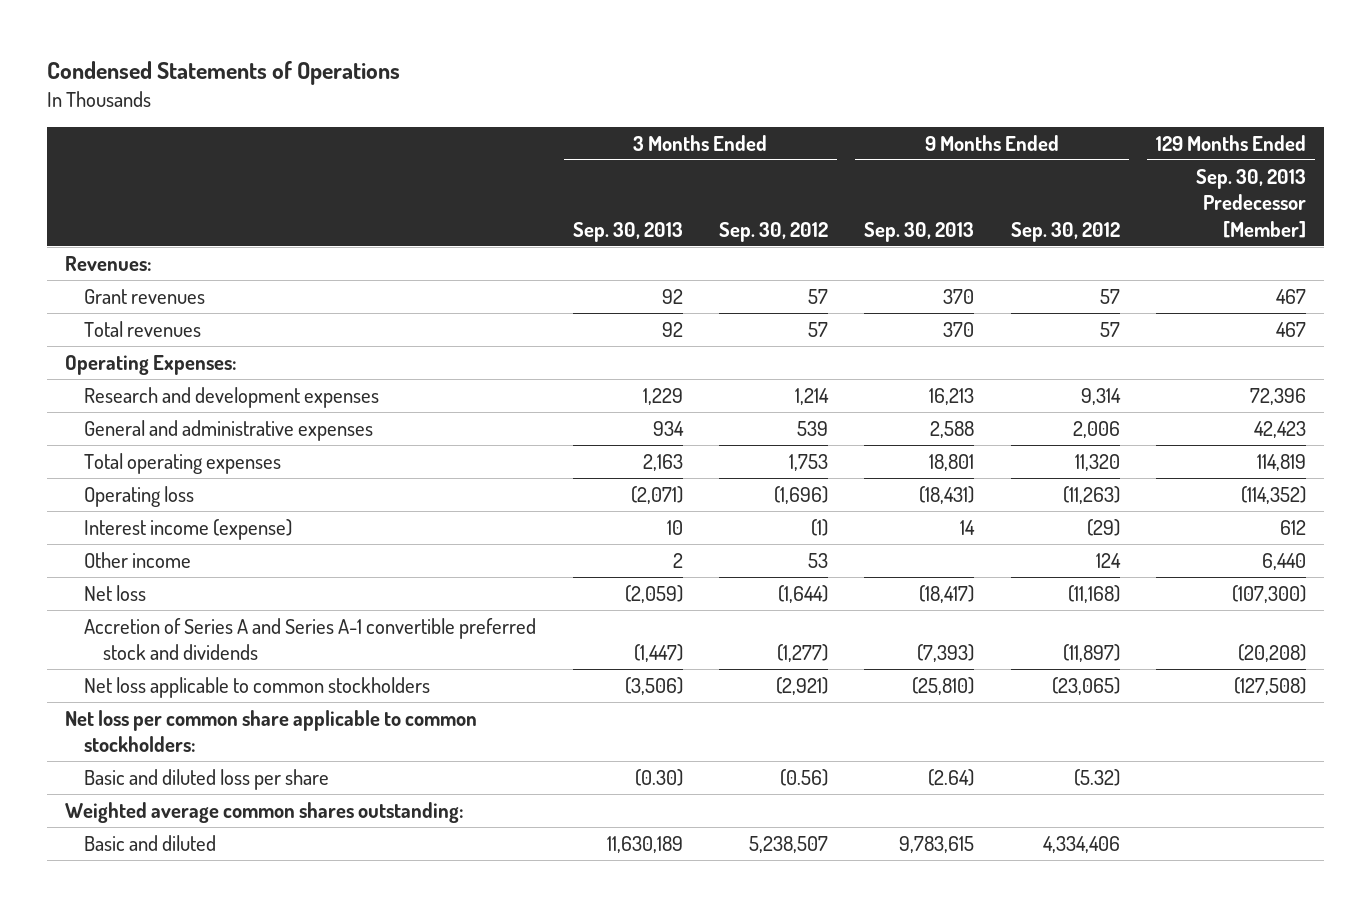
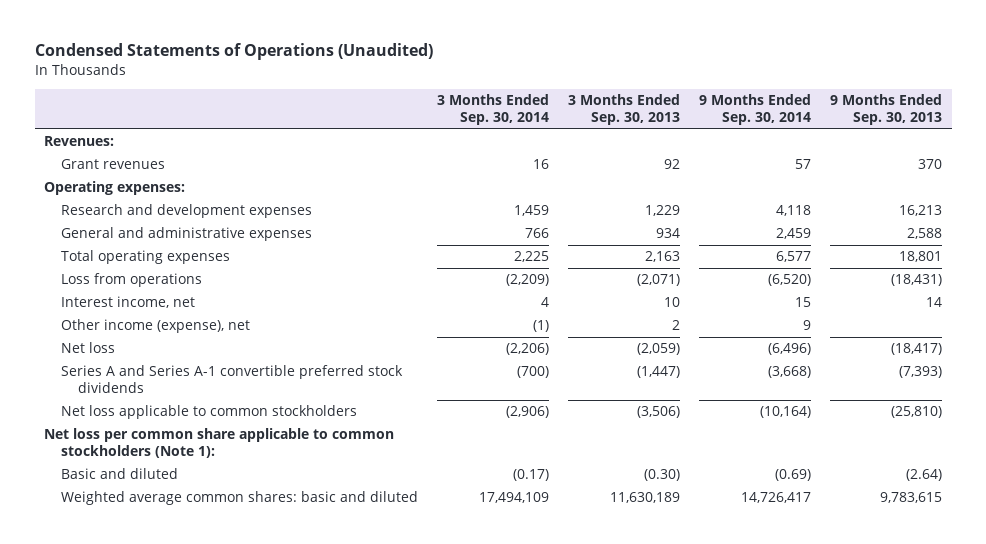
- Condensed Statements of Operations
+ Condensed Statements of Operations (Unaudited)
- | 3 Months Ended Sep. 30, 2013 | 3 Months Ended Sep. 30, 2012 | 9 Months Ended Sep. 30, 2013 | 9 Months Ended Sep. 30, 2012 | 129 Months Ended Sep. 30, 2013 Predecessor [Member]
+ | 3 Months Ended Sep. 30, 2014 | 3 Months Ended Sep. 30, 2013 | 9 Months Ended Sep. 30, 2014 | 9 Months Ended Sep. 30, 2013
- Total revenues | 92 | 57 | 370 | 57 | 467
- Operating Expenses:
+ Operating expenses:
- Operating loss | (2,071) | (1,696) | (18,431) | (11,263) | (114,352)
- Interest income (expense) | 10 | (1) | 14 | (29) | 612
- Other income | 2 | 53 | | 124 | 6,440
+ Loss from operations | (2,209) | (2,071) | (6,520) | (18,431)
+ Interest income, net | 4 | 10 | 15 | 14
+ Other income (expense), net | (1) | 2 | 9 |
- Accretion of Series A and Series A-1 convertible preferred stock and dividends | (1,447) | (1,277) | (7,393) | (11,897) | (20,208)
+ Series A and Series A-1 convertible preferred stock dividends | (700) | (1,447) | (3,668) | (7,393)
- Net loss per common share applicable to common stockholders:
- Basic and diluted loss per share | (0.30) | (0.56) | (2.64) | (5.32) |
- Weighted average common shares outstanding:
- Basic and diluted | 11,630,189 | 5,238,507 | 9,783,615 | 4,334,406 |
+ Net loss per common share applicable to common stockholders (Note 1):
+ Basic and diluted | (0.17) | (0.30) | (0.69) | (2.64)
+ Weighted average common shares: basic and diluted | 17,494,109 | 11,630,189 | 14,726,417 | 9,783,615

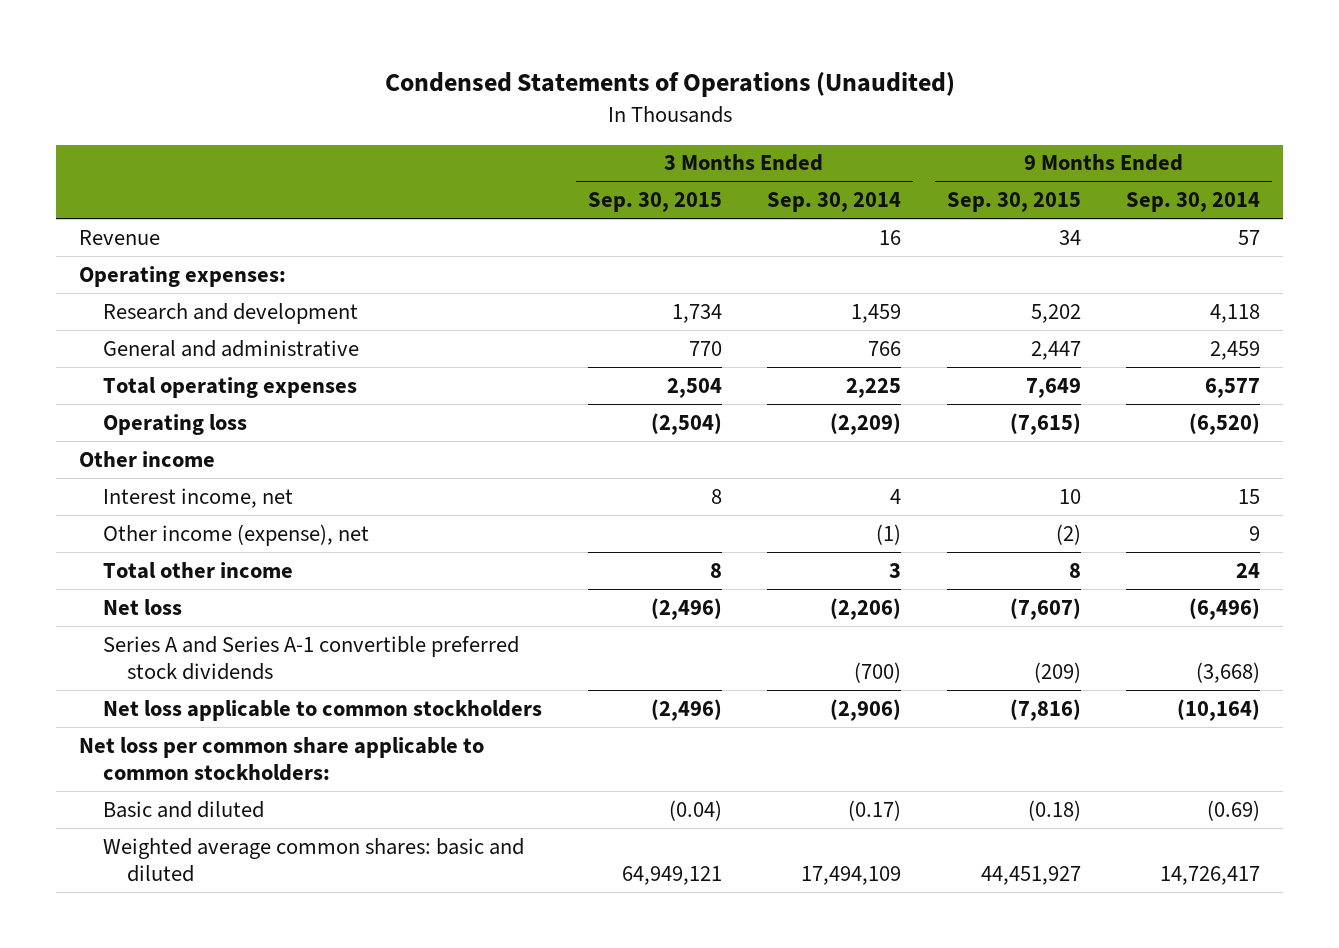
- | 3 Months Ended Sep. 30, 2014 | 3 Months Ended Sep. 30, 2013 | 9 Months Ended Sep. 30, 2014 | 9 Months Ended Sep. 30, 2013
+ | 3 Months Ended Sep. 30, 2015 | 3 Months Ended Sep. 30, 2014 | 9 Months Ended Sep. 30, 2015 | 9 Months Ended Sep. 30, 2014
- Revenues:
- Grant revenues | 16 | 92 | 57 | 370
+ Revenue | | 16 | 34 | 57
- Research and development expenses | 1,459 | 1,229 | 4,118 | 16,213
- General and administrative expenses | 766 | 934 | 2,459 | 2,588
+ Research and development | 1,734 | 1,459 | 5,202 | 4,118
+ General and administrative | 770 | 766 | 2,447 | 2,459
- Loss from operations | (2,209) | (2,071) | (6,520) | (18,431)
+ Operating loss | (2,504) | (2,209) | (7,615) | (6,520)
+ Other income
+ Total other income | 8 | 3 | 8 | 24
- Net loss per common share applicable to common stockholders (Note 1):
+ Net loss per common share applicable to common stockholders:

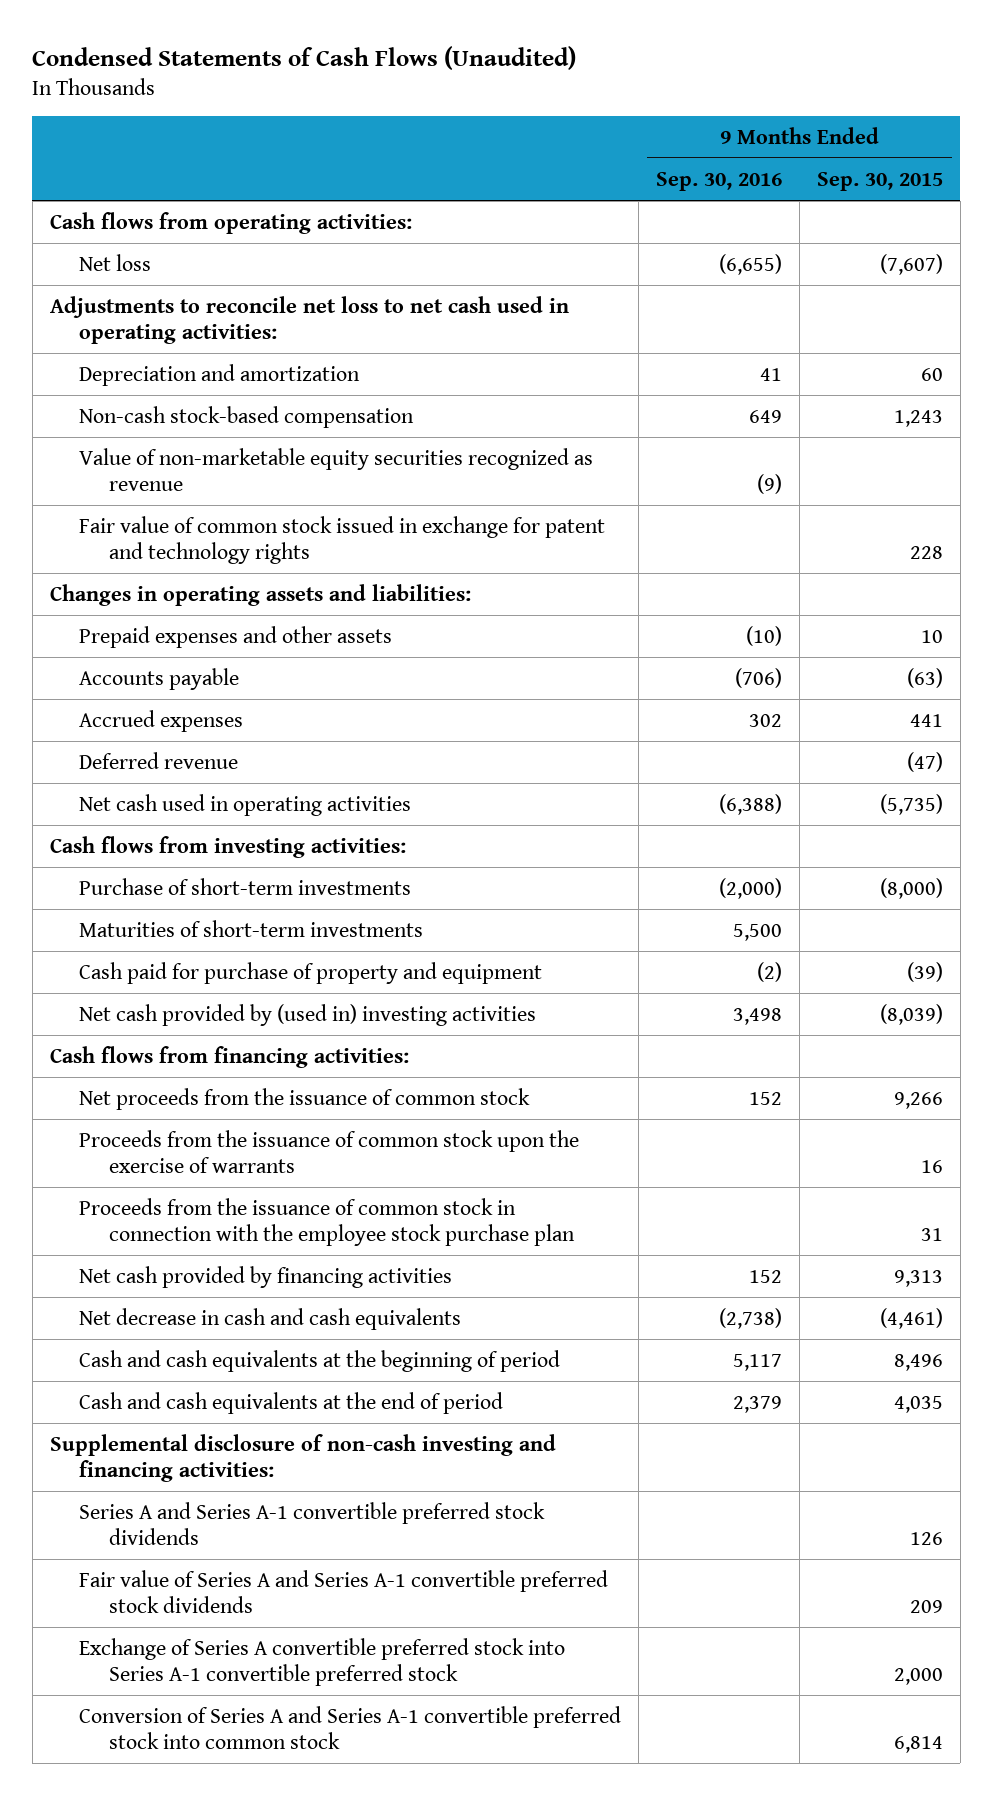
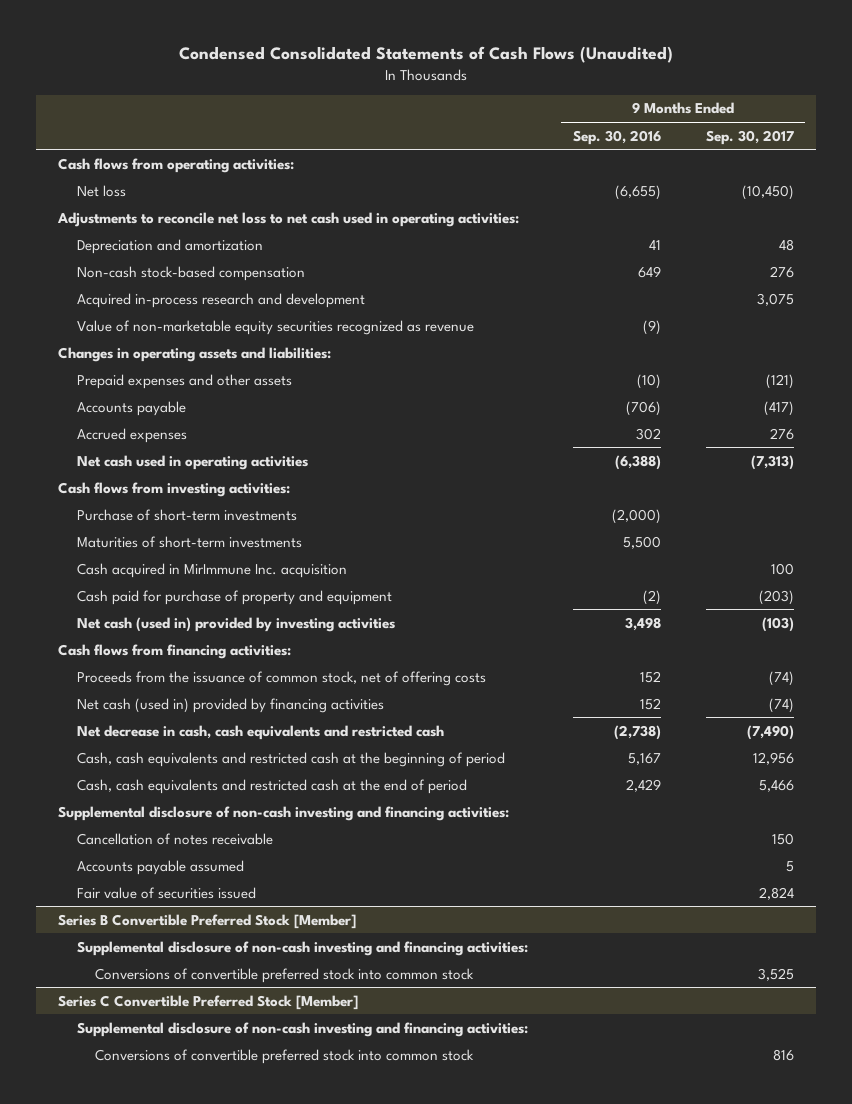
- Condensed Statements of Cash Flows (Unaudited)
+ Condensed Consolidated Statements of Cash Flows (Unaudited)
- | 9 Months Ended Sep. 30, 2016 | 9 Months Ended Sep. 30, 2015
+ | 9 Months Ended Sep. 30, 2016 | 9 Months Ended Sep. 30, 2017
+ Acquired in-process research and development | | 3,075
- Fair value of common stock issued in exchange for patent and technology rights | | 228
- Deferred revenue | | (47)
+ Cash acquired in MirImmune Inc. acquisition | | 100
- Net cash provided by (used in) investing activities | 3,498 | (8,039)
+ Net cash (used in) provided by investing activities | 3,498 | (103)
- Net proceeds from the issuance of common stock | 152 | 9,266
- Proceeds from the issuance of common stock upon the exercise of warrants | | 16
- Proceeds from the issuance of common stock in connection with the employee stock purchase plan | | 31
- Net cash provided by financing activities | 152 | 9,313
- Net decrease in cash and cash equivalents | (2,738) | (4,461)
- Cash and cash equivalents at the beginning of period | 5,117 | 8,496
- Cash and cash equivalents at the end of period | 2,379 | 4,035
+ Proceeds from the issuance of common stock, net of offering costs | 152 | (74)
+ Net cash (used in) provided by financing activities | 152 | (74)
+ Net decrease in cash, cash equivalents and restricted cash | (2,738) | (7,490)
+ Cash, cash equivalents and restricted cash at the beginning of period | 5,167 | 12,956
+ Cash, cash equivalents and restricted cash at the end of period | 2,429 | 5,466
- Series A and Series A-1 convertible preferred stock dividends | | 126
- Fair value of Series A and Series A-1 convertible preferred stock dividends | | 209
- Exchange of Series A convertible preferred stock into Series A-1 convertible preferred stock | | 2,000
- Conversion of Series A and Series A-1 convertible preferred stock into common stock | | 6,814
+ Cancellation of notes receivable | | 150
+ Accounts payable assumed | | 5
+ Fair value of securities issued | | 2,824
+ Series B Convertible Preferred Stock [Member]
+ Supplemental disclosure of non-cash investing and financing activities:
+ Conversions of convertible preferred stock into common stock | | 3,525
+ Series C Convertible Preferred Stock [Member]
+ Supplemental disclosure of non-cash investing and financing activities:
+ Conversions of convertible preferred stock into common stock | | 816

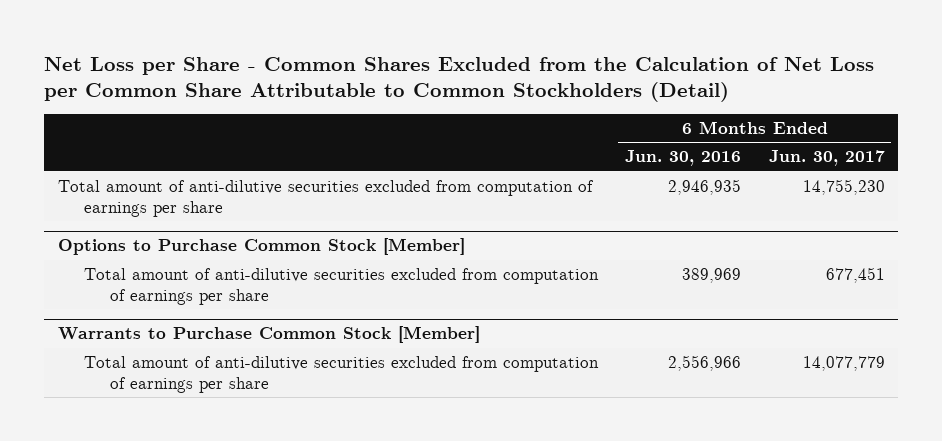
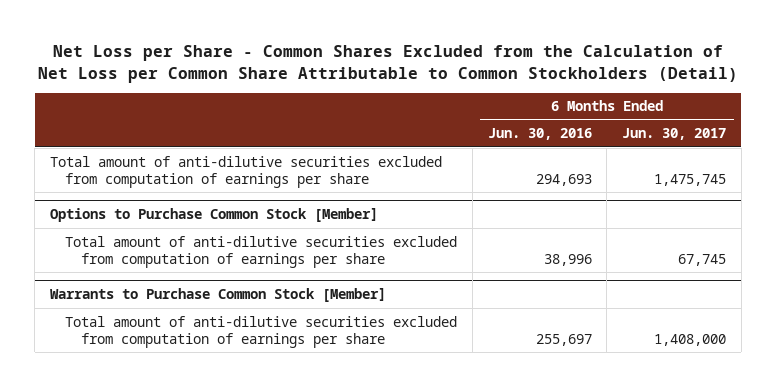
- Total amount of anti-dilutive securities excluded from computation of earnings per share | 2,946,935 | 14,755,230
+ Total amount of anti-dilutive securities excluded from computation of earnings per share | 294,693 | 1,475,745
@ Options to Purchase Common Stock [Member]
- Total amount of anti-dilutive securities excluded from computation of earnings per share | 389,969 | 677,451
+ Total amount of anti-dilutive securities excluded from computation of earnings per share | 38,996 | 67,745
@ Warrants to Purchase Common Stock [Member]
- Total amount of anti-dilutive securities excluded from computation of earnings per share | 2,556,966 | 14,077,779
+ Total amount of anti-dilutive securities excluded from computation of earnings per share | 255,697 | 1,408,000

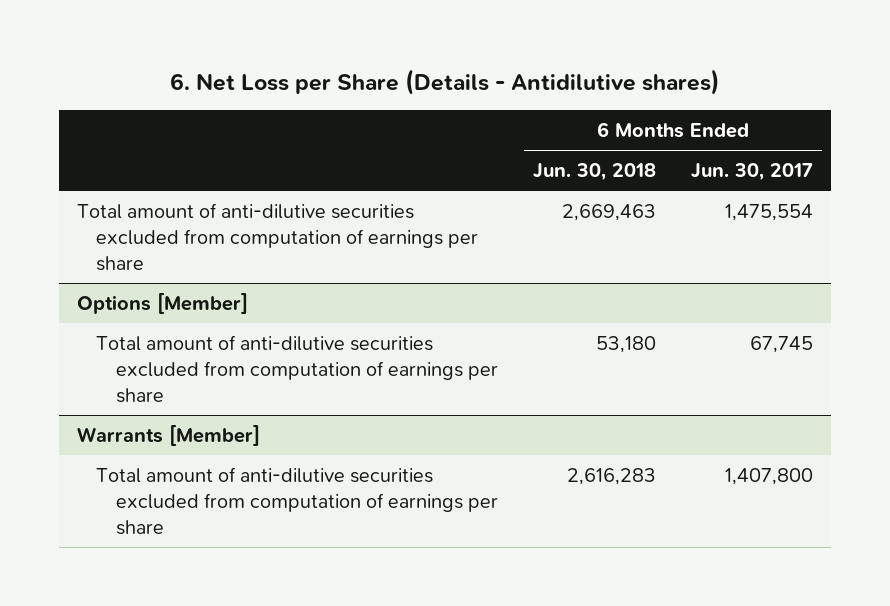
- Net Loss per Share - Common Shares Excluded from the Calculation of Net Loss per Common Share Attributable to Common Stockholders (Detail)
+ 6. Net Loss per Share (Details - Antidilutive shares)
- | 6 Months Ended Jun. 30, 2016 | 6 Months Ended Jun. 30, 2017
+ | 6 Months Ended Jun. 30, 2018 | 6 Months Ended Jun. 30, 2017
- Total amount of anti-dilutive securities excluded from computation of earnings per share | 294,693 | 1,475,745
- Options to Purchase Common Stock [Member]
+ Total amount of anti-dilutive securities excluded from computation of earnings per share | 2,669,463 | 1,475,554
+ Options [Member]
- Warrants to Purchase Common Stock [Member]
- Total amount of anti-dilutive securities excluded from computation of earnings per share | 255,697 | 1,408,000
+ Warrants [Member]
+ Total amount of anti-dilutive securities excluded from computation of earnings per share | 2,616,283 | 1,407,800

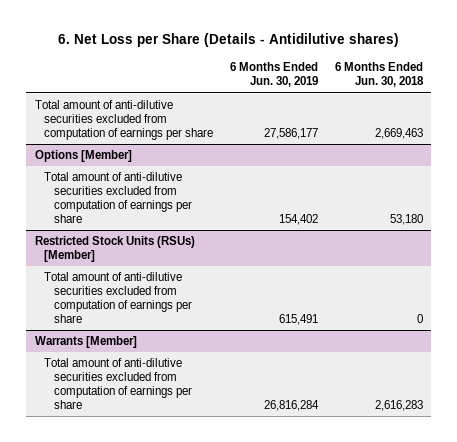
- | 6 Months Ended Jun. 30, 2018 | 6 Months Ended Jun. 30, 2017
+ | 6 Months Ended Jun. 30, 2019 | 6 Months Ended Jun. 30, 2018
+ Restricted Stock Units (RSUs) [Member]
+ Total amount of anti-dilutive securities excluded from computation of earnings per share | 615,491 | 0

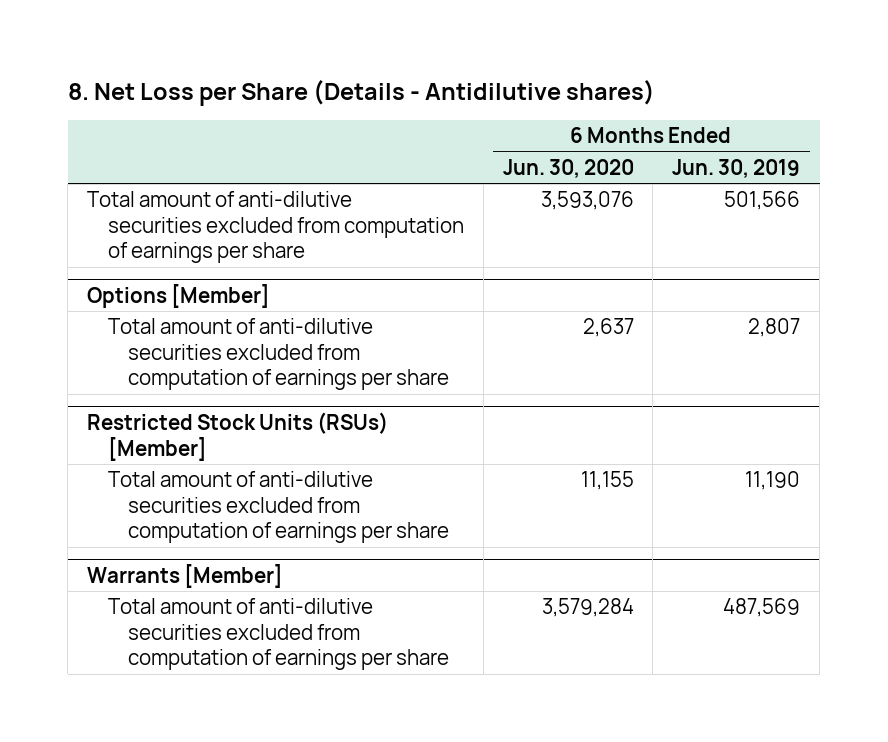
- 6. Net Loss per Share (Details - Antidilutive shares)
+ 8. Net Loss per Share (Details - Antidilutive shares)
- | 6 Months Ended Jun. 30, 2019 | 6 Months Ended Jun. 30, 2018
+ | 6 Months Ended Jun. 30, 2020 | 6 Months Ended Jun. 30, 2019
- Total amount of anti-dilutive securities excluded from computation of earnings per share | 27,586,177 | 2,669,463
+ Total amount of anti-dilutive securities excluded from computation of earnings per share | 3,593,076 | 501,566
@ Options [Member]
- Total amount of anti-dilutive securities excluded from computation of earnings per share | 154,402 | 53,180
+ Total amount of anti-dilutive securities excluded from computation of earnings per share | 2,637 | 2,807
@ Restricted Stock Units (RSUs) [Member]
- Total amount of anti-dilutive securities excluded from computation of earnings per share | 615,491 | 0
+ Total amount of anti-dilutive securities excluded from computation of earnings per share | 11,155 | 11,190
@ Warrants [Member]
- Total amount of anti-dilutive securities excluded from computation of earnings per share | 26,816,284 | 2,616,283
+ Total amount of anti-dilutive securities excluded from computation of earnings per share | 3,579,284 | 487,569

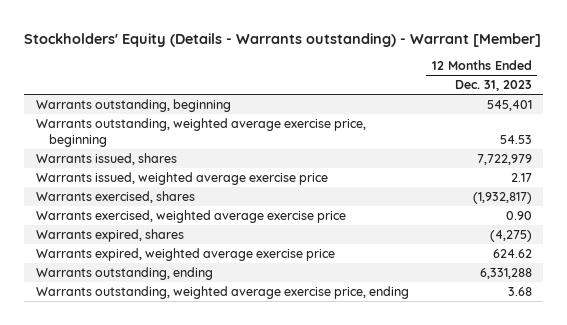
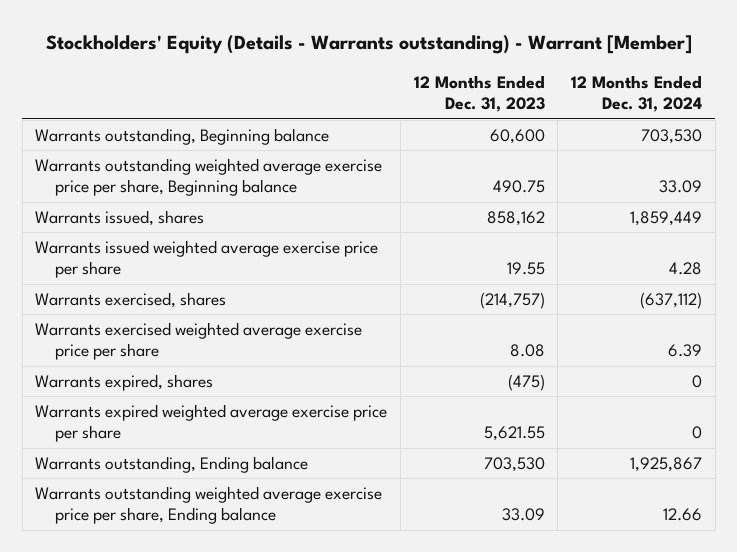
- | 12 Months Ended Dec. 31, 2023
+ | 12 Months Ended Dec. 31, 2023 | 12 Months Ended Dec. 31, 2024
- Warrants outstanding, beginning | 545,401
- Warrants outstanding, weighted average exercise price, beginning | 54.53
- Warrants issued, shares | 7,722,979
- Warrants issued, weighted average exercise price | 2.17
- Warrants exercised, shares | (1,932,817)
- Warrants exercised, weighted average exercise price | 0.90
- Warrants expired, shares | (4,275)
- Warrants expired, weighted average exercise price | 624.62
- Warrants outstanding, ending | 6,331,288
- Warrants outstanding, weighted average exercise price, ending | 3.68
+ Warrants outstanding, Beginning balance | 60,600 | 703,530
+ Warrants outstanding weighted average exercise price per share, Beginning balance | 490.75 | 33.09
+ Warrants issued, shares | 858,162 | 1,859,449
+ Warrants issued weighted average exercise price per share | 19.55 | 4.28
+ Warrants exercised, shares | (214,757) | (637,112)
+ Warrants exercised weighted average exercise price per share | 8.08 | 6.39
+ Warrants expired, shares | (475) | 0
+ Warrants expired weighted average exercise price per share | 5,621.55 | 0
+ Warrants outstanding, Ending balance | 703,530 | 1,925,867
+ Warrants outstanding weighted average exercise price per share, Ending balance | 33.09 | 12.66

